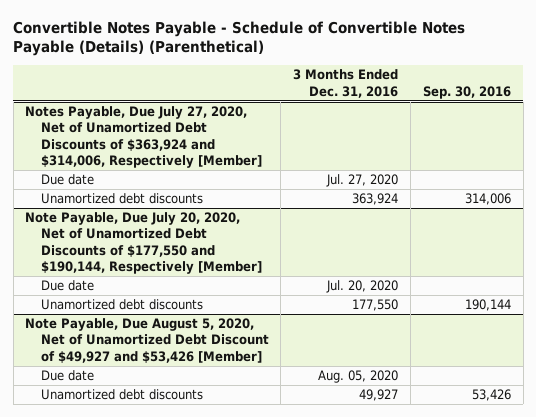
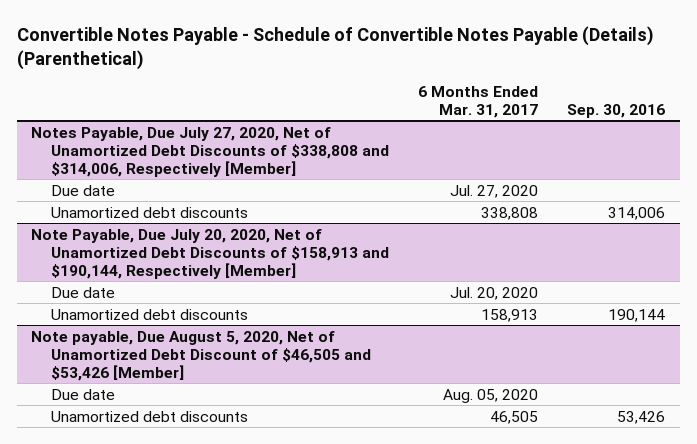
- | 3 Months Ended Dec. 31, 2016 | Sep. 30, 2016
+ | 6 Months Ended Mar. 31, 2017 | Sep. 30, 2016
- Notes Payable, Due July 27, 2020, Net of Unamortized Debt Discounts of $363,924 and $314,006, Respectively [Member]
+ Notes Payable, Due July 27, 2020, Net of Unamortized Debt Discounts of $338,808 and $314,006, Respectively [Member]
- Note Payable, Due July 20, 2020, Net of Unamortized Debt Discounts of $177,550 and $190,144, Respectively [Member]
+ Note Payable, Due July 20, 2020, Net of Unamortized Debt Discounts of $158,913 and $190,144, Respectively [Member]
- Note Payable, Due August 5, 2020, Net of Unamortized Debt Discount of $49,927 and $53,426 [Member]
+ Note payable, Due August 5, 2020, Net of Unamortized Debt Discount of $46,505 and $53,426 [Member]

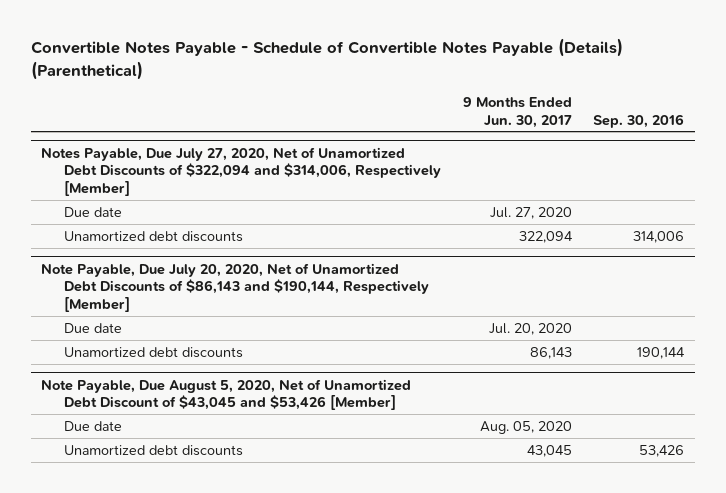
- | 6 Months Ended Mar. 31, 2017 | Sep. 30, 2016
+ | 9 Months Ended Jun. 30, 2017 | Sep. 30, 2016
- Notes Payable, Due July 27, 2020, Net of Unamortized Debt Discounts of $338,808 and $314,006, Respectively [Member]
+ Notes Payable, Due July 27, 2020, Net of Unamortized Debt Discounts of $322,094 and $314,006, Respectively [Member]
- Note Payable, Due July 20, 2020, Net of Unamortized Debt Discounts of $158,913 and $190,144, Respectively [Member]
+ Note Payable, Due July 20, 2020, Net of Unamortized Debt Discounts of $86,143 and $190,144, Respectively [Member]
- Note payable, Due August 5, 2020, Net of Unamortized Debt Discount of $46,505 and $53,426 [Member]
+ Note Payable, Due August 5, 2020, Net of Unamortized Debt Discount of $43,045 and $53,426 [Member]

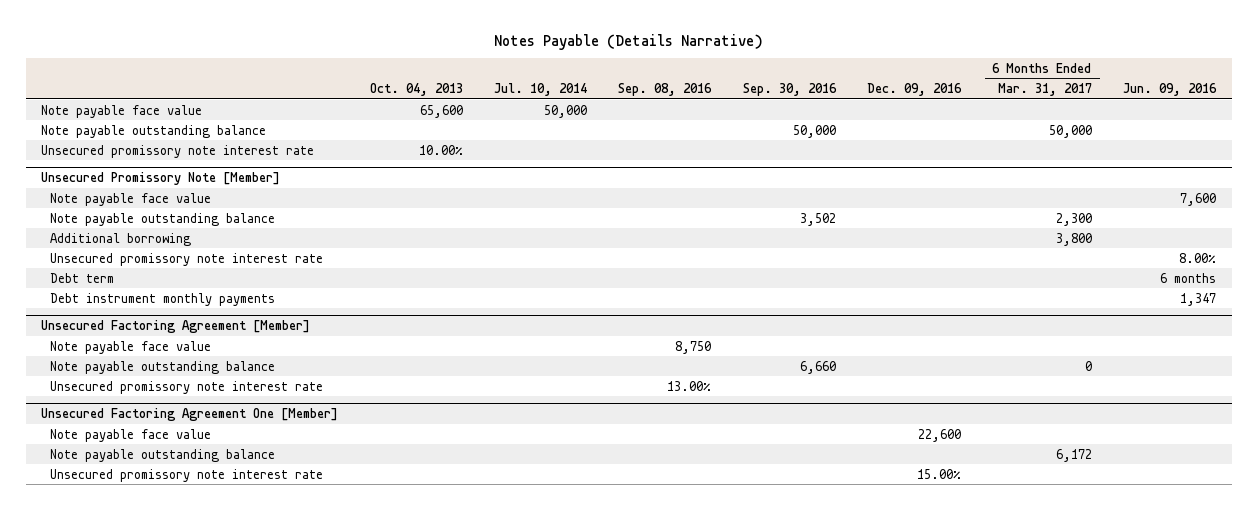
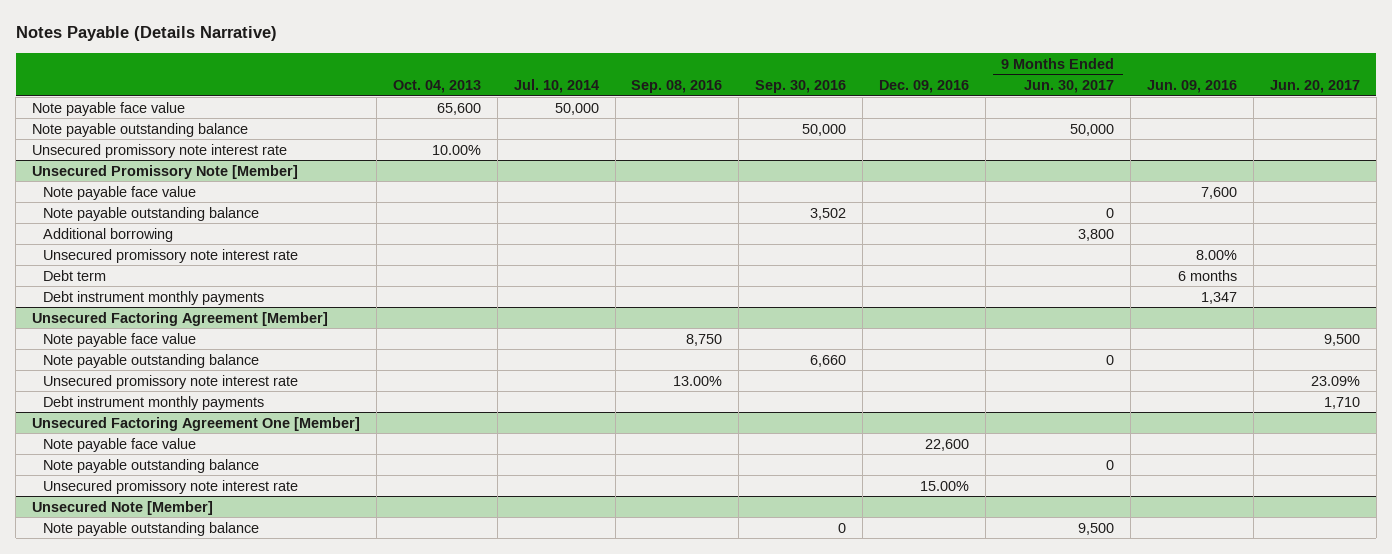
- | Oct. 04, 2013 | Jul. 10, 2014 | Sep. 08, 2016 | Sep. 30, 2016 | Dec. 09, 2016 | 6 Months Ended Mar. 31, 2017 | Jun. 09, 2016
+ | Oct. 04, 2013 | Jul. 10, 2014 | Sep. 08, 2016 | Sep. 30, 2016 | Dec. 09, 2016 | 9 Months Ended Jun. 30, 2017 | Jun. 09, 2016 | Jun. 20, 2017
@ Unsecured Factoring Agreement [Member]
+ Debt instrument monthly payments | | | | | | | | 1,710
+ Unsecured Note [Member]
+ Note payable outstanding balance | | | | 0 | | 9,500 | |

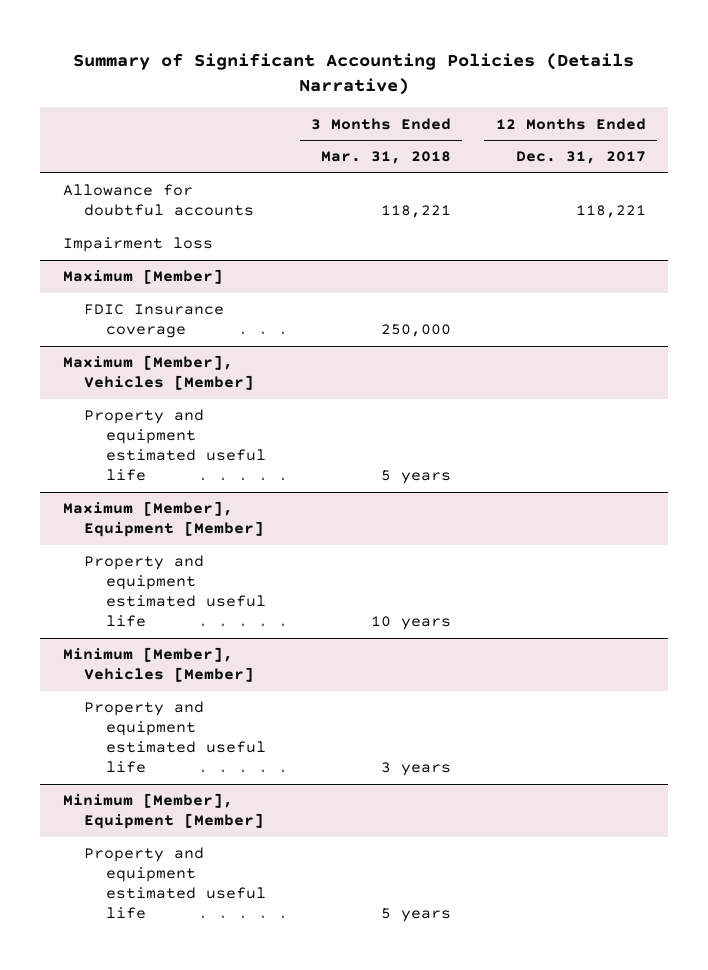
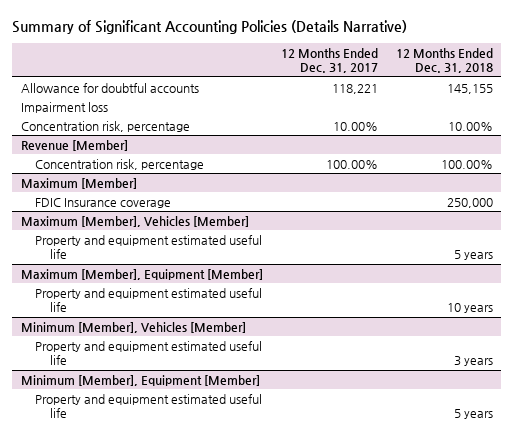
- | 3 Months Ended Mar. 31, 2018 | 12 Months Ended Dec. 31, 2017
+ | 12 Months Ended Dec. 31, 2017 | 12 Months Ended Dec. 31, 2018
+ Concentration risk, percentage | 10.00% | 10.00%
+ Revenue [Member]
+ Concentration risk, percentage | 100.00% | 100.00%

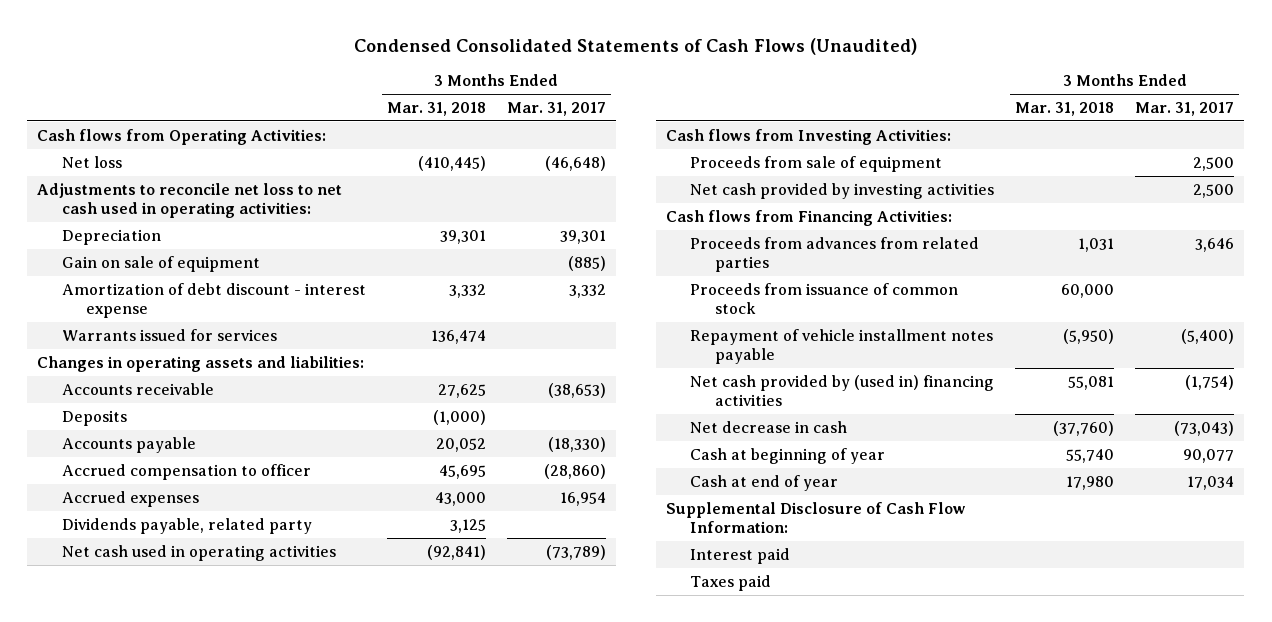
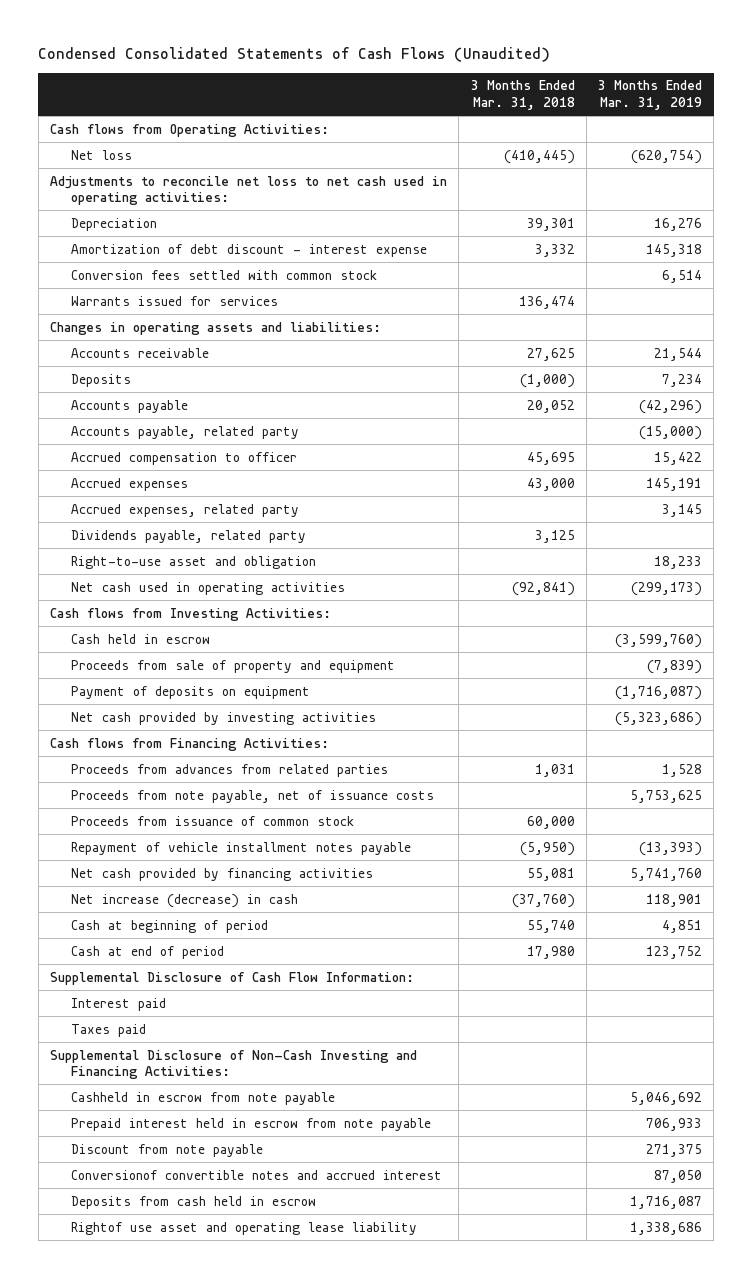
- | 3 Months Ended Mar. 31, 2018 | 3 Months Ended Mar. 31, 2017
+ | 3 Months Ended Mar. 31, 2018 | 3 Months Ended Mar. 31, 2019
- Gain on sale of equipment | | (885)
+ Conversion fees settled with common stock | | 6,514
+ Accounts payable, related party | | (15,000)
+ Accrued expenses, related party | | 3,145
+ Right-to-use asset and obligation | | 18,233
- Proceeds from sale of equipment | | 2,500
+ Cash held in escrow | | (3,599,760)
+ Proceeds from sale of property and equipment | | (7,839)
+ Payment of deposits on equipment | | (1,716,087)
+ Proceeds from note payable, net of issuance costs | | 5,753,625
- Net cash provided by (used in) financing activities | 55,081 | (1,754)
- Net decrease in cash | (37,760) | (73,043)
- Cash at beginning of year | 55,740 | 90,077
- Cash at end of year | 17,980 | 17,034
+ Net cash provided by financing activities | 55,081 | 5,741,760
+ Net increase (decrease) in cash | (37,760) | 118,901
+ Cash at beginning of period | 55,740 | 4,851
+ Cash at end of period | 17,980 | 123,752
+ Supplemental Disclosure of Non-Cash Investing and Financing Activities:
+ Cashheld in escrow from note payable | | 5,046,692
+ Prepaid interest held in escrow from note payable | | 706,933
+ Discount from note payable | | 271,375
+ Conversionof convertible notes and accrued interest | | 87,050
+ Deposits from cash held in escrow | | 1,716,087
+ Rightof use asset and operating lease liability | | 1,338,686

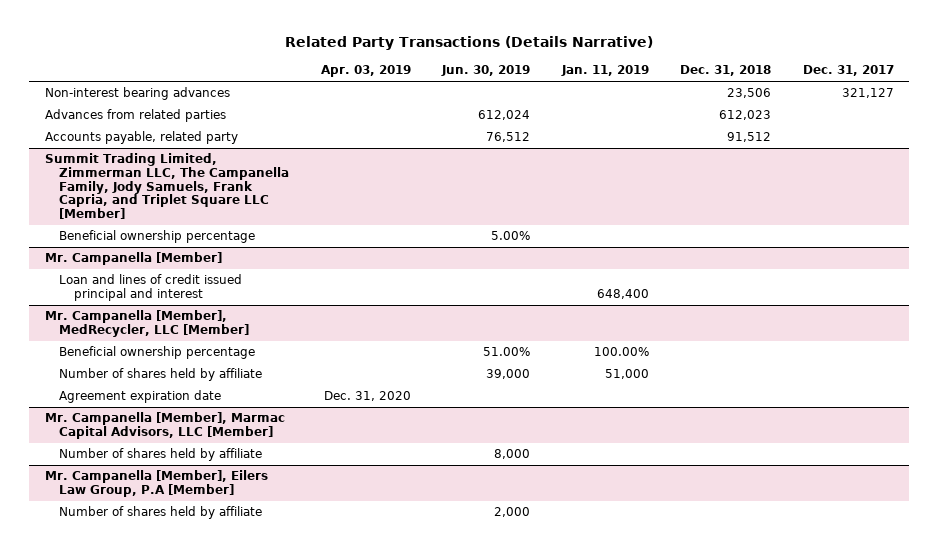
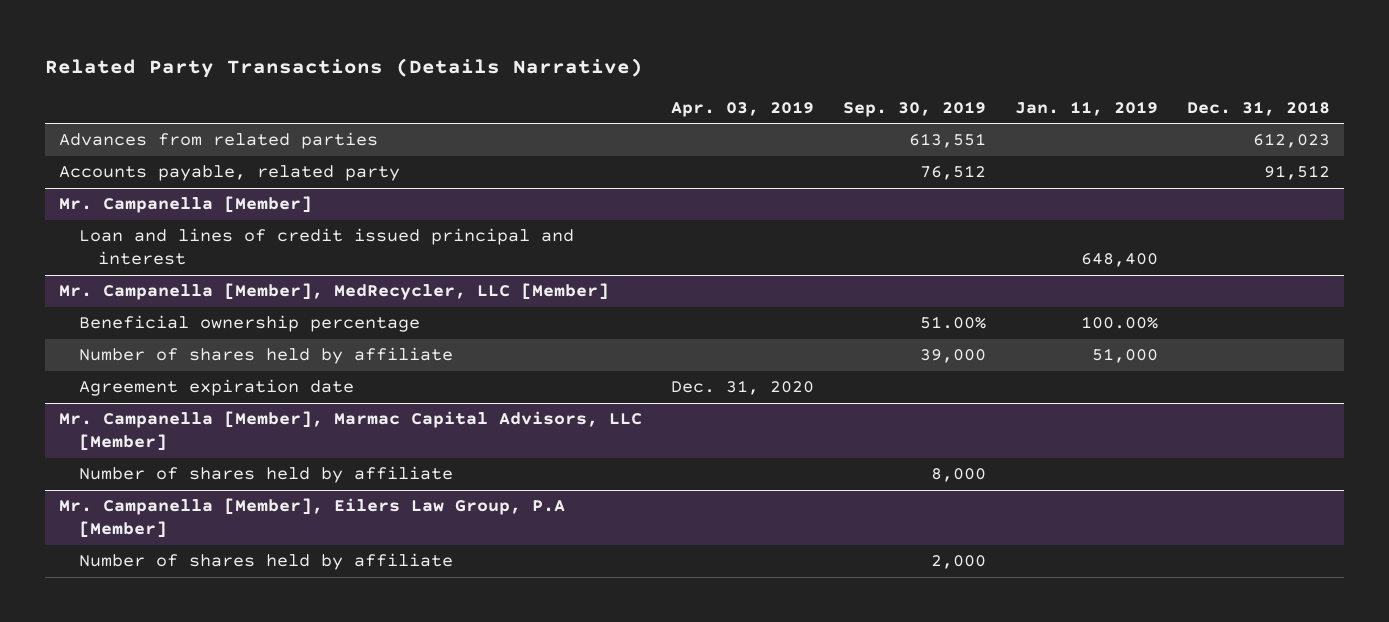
- | Apr. 03, 2019 | Jun. 30, 2019 | Jan. 11, 2019 | Dec. 31, 2018 | Dec. 31, 2017
+ | Apr. 03, 2019 | Sep. 30, 2019 | Jan. 11, 2019 | Dec. 31, 2018
- Non-interest bearing advances | | | | 23,506 | 321,127
- Summit Trading Limited, Zimmerman LLC, The Campanella Family, Jody Samuels, Frank Capria, and Triplet Square LLC [Member]
- Beneficial ownership percentage | | 5.00% | | |

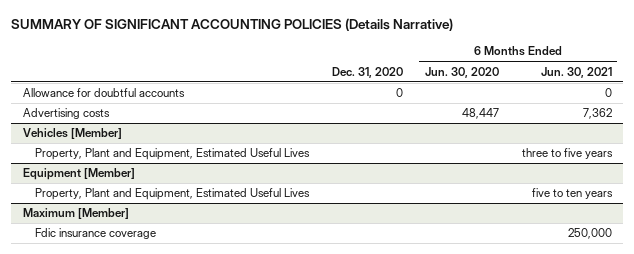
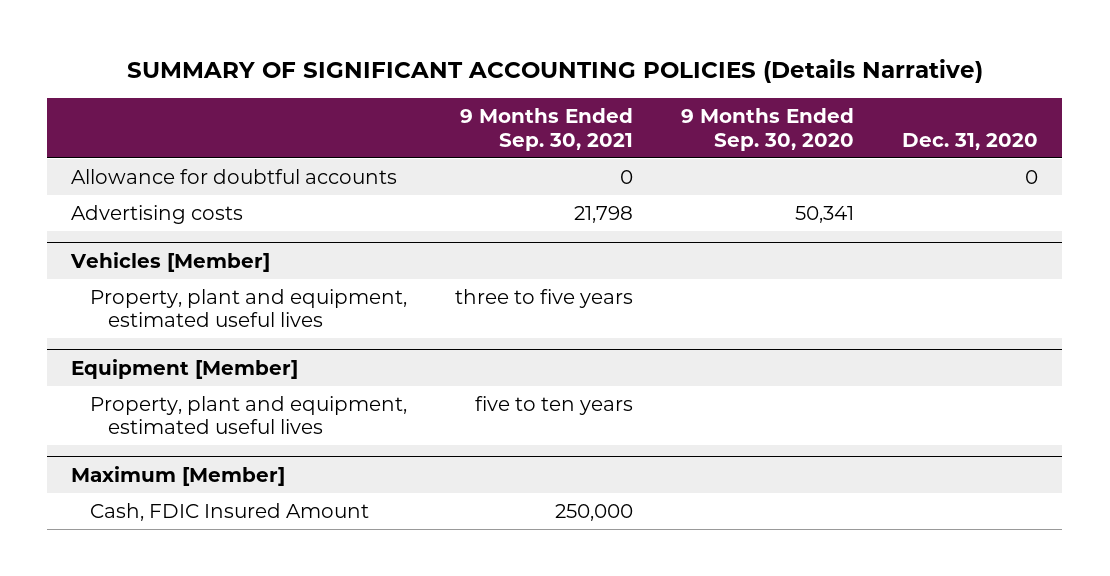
- | Dec. 31, 2020 | 6 Months Ended Jun. 30, 2020 | 6 Months Ended Jun. 30, 2021
+ | 9 Months Ended Sep. 30, 2021 | 9 Months Ended Sep. 30, 2020 | Dec. 31, 2020
@ Vehicles [Member]
- Property, Plant and Equipment, Estimated Useful Lives | | | three to five years
+ Property, plant and equipment, estimated useful lives | three to five years | |
@ Equipment [Member]
- Property, Plant and Equipment, Estimated Useful Lives | | | five to ten years
+ Property, plant and equipment, estimated useful lives | five to ten years | |
@ Maximum [Member]
- Fdic insurance coverage | | | 250,000
+ Cash, FDIC Insured Amount | 250,000 | |

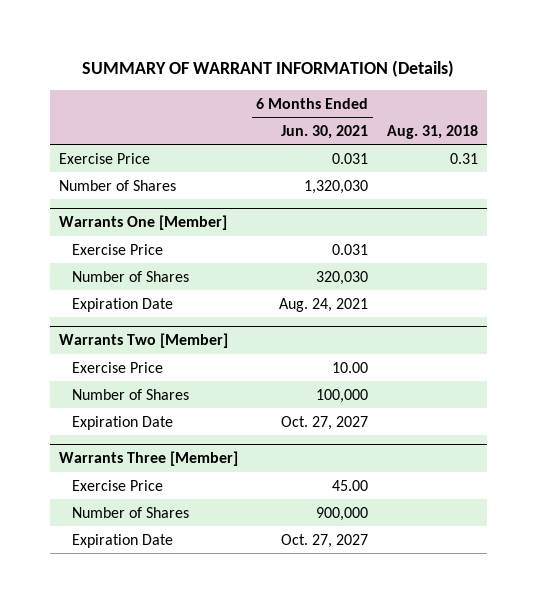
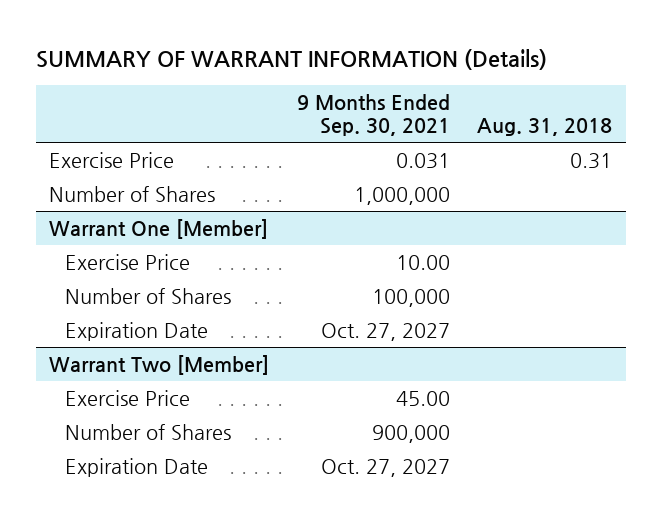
- | 6 Months Ended Jun. 30, 2021 | Aug. 31, 2018
+ | 9 Months Ended Sep. 30, 2021 | Aug. 31, 2018
- Warrants One [Member]
+ Warrant One [Member]
- Warrants Two [Member]
+ Warrant Two [Member]
- Warrants Three [Member]
- Exercise Price | 45.00 |
- Number of Shares | 900,000 |
- Expiration Date | Oct. 27, 2027 |

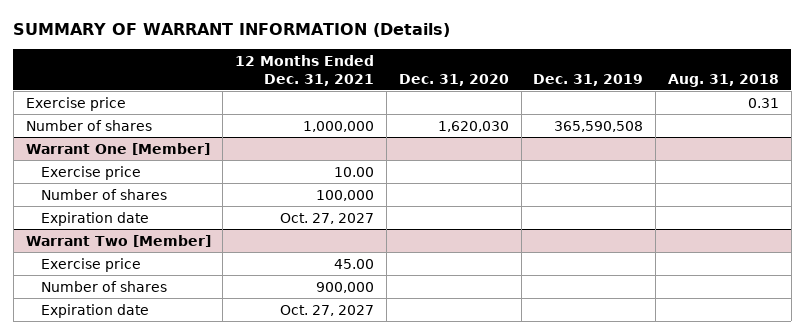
- | 9 Months Ended Sep. 30, 2021 | Aug. 31, 2018
+ | 12 Months Ended Dec. 31, 2021 | Dec. 31, 2020 | Dec. 31, 2019 | Aug. 31, 2018
- Exercise Price | 0.031 | 0.31
- Number of Shares | 1,000,000 |
+ Exercise price | | | | 0.31
+ Number of shares | 1,000,000 | 1,620,030 | 365,590,508 |
@ Warrant One [Member]
- Exercise Price | 10.00 |
- Number of Shares | 100,000 |
- Expiration Date | Oct. 27, 2027 |
+ Exercise price | 10.00 | | |
+ Number of shares | 100,000 | | |
+ Expiration date | Oct. 27, 2027 | | |
@ Warrant Two [Member]
- Exercise Price | 45.00 |
- Number of Shares | 900,000 |
- Expiration Date | Oct. 27, 2027 |
+ Exercise price | 45.00 | | |
+ Number of shares | 900,000 | | |
+ Expiration date | Oct. 27, 2027 | | |

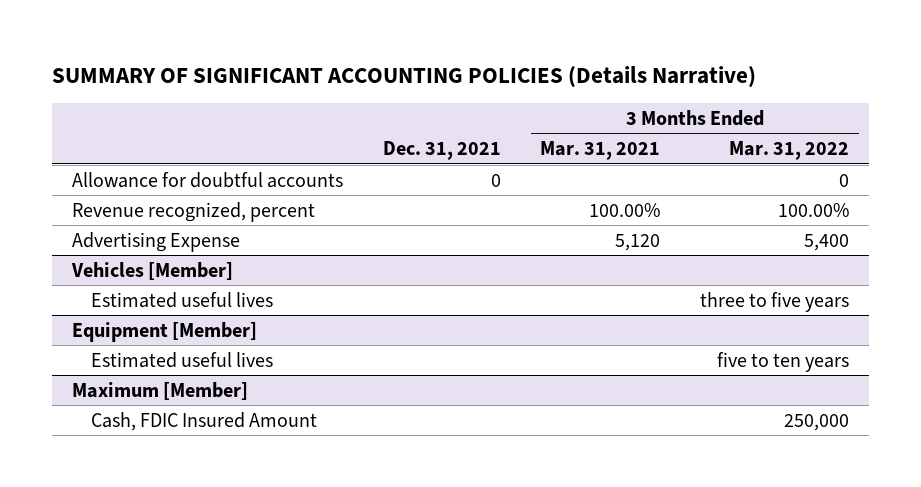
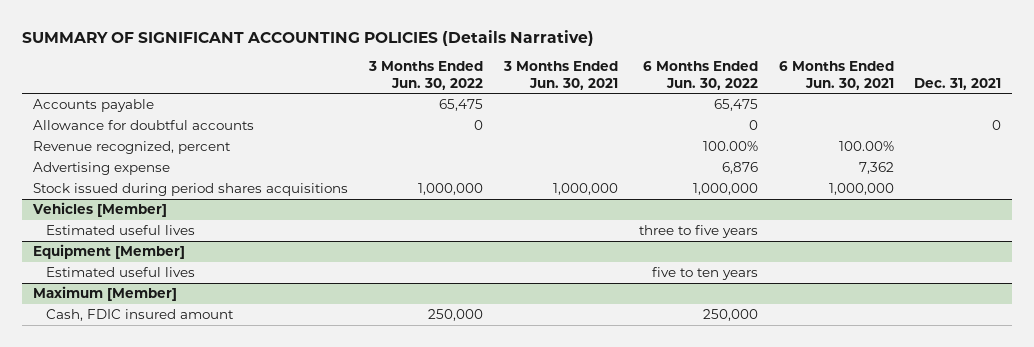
- | Dec. 31, 2021 | 3 Months Ended Mar. 31, 2021 | 3 Months Ended Mar. 31, 2022
+ | 3 Months Ended Jun. 30, 2022 | 3 Months Ended Jun. 30, 2021 | 6 Months Ended Jun. 30, 2022 | 6 Months Ended Jun. 30, 2021 | Dec. 31, 2021
+ Accounts payable | 65,475 | | 65,475 | |
- Advertising Expense | | 5,120 | 5,400
+ Advertising expense | | | 6,876 | 7,362 |
+ Stock issued during period shares acquisitions | 1,000,000 | 1,000,000 | 1,000,000 | 1,000,000 |
@ Maximum [Member]
- Cash, FDIC Insured Amount | | | 250,000
+ Cash, FDIC insured amount | 250,000 | | 250,000 | |

